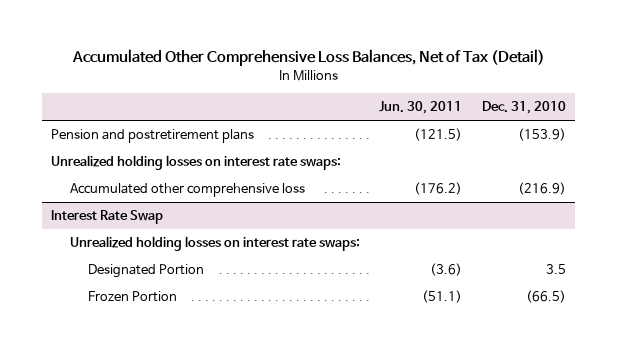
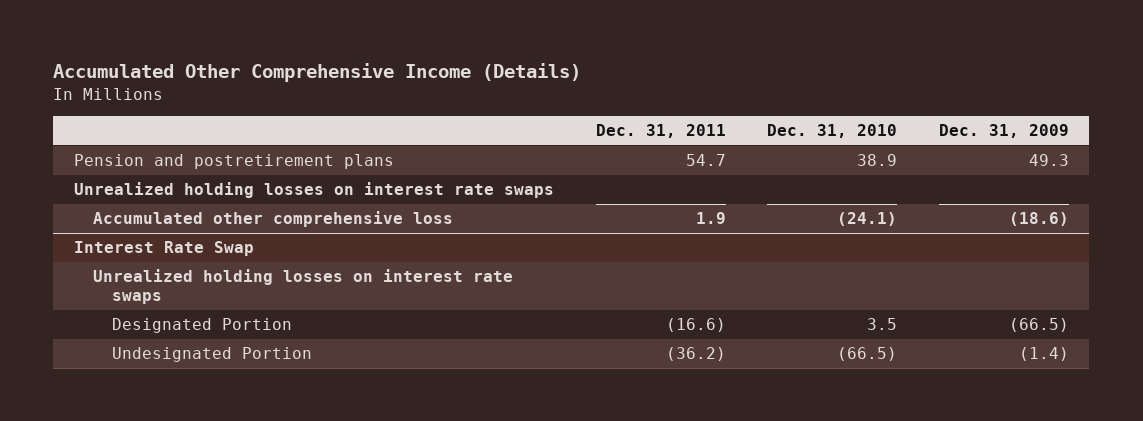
- Accumulated Other Comprehensive Loss Balances, Net of Tax (Detail)
+ Accumulated Other Comprehensive Income (Details)
- | Jun. 30, 2011 | Dec. 31, 2010
+ | Dec. 31, 2011 | Dec. 31, 2010 | Dec. 31, 2009
- Pension and postretirement plans | (121.5) | (153.9)
- Unrealized holding losses on interest rate swaps:
- Accumulated other comprehensive loss | (176.2) | (216.9)
+ Pension and postretirement plans | 54.7 | 38.9 | 49.3
+ Unrealized holding losses on interest rate swaps
+ Accumulated other comprehensive loss | 1.9 | (24.1) | (18.6)
@ Interest Rate Swap
- Unrealized holding losses on interest rate swaps:
+ Unrealized holding losses on interest rate swaps
- Frozen Portion | (51.1) | (66.5)
+ Undesignated Portion | (36.2) | (66.5) | (1.4)

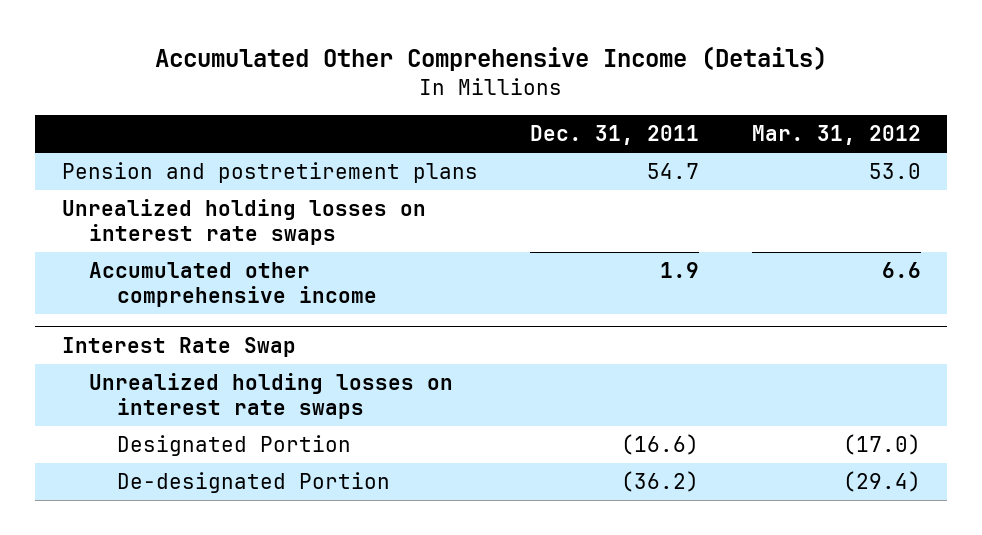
- | Dec. 31, 2011 | Dec. 31, 2010 | Dec. 31, 2009
+ | Dec. 31, 2011 | Mar. 31, 2012
- Accumulated other comprehensive loss | 1.9 | (24.1) | (18.6)
+ Accumulated other comprehensive income | 1.9 | 6.6
@ Interest Rate Swap
- Undesignated Portion | (36.2) | (66.5) | (1.4)
+ De-designated Portion | (36.2) | (29.4)

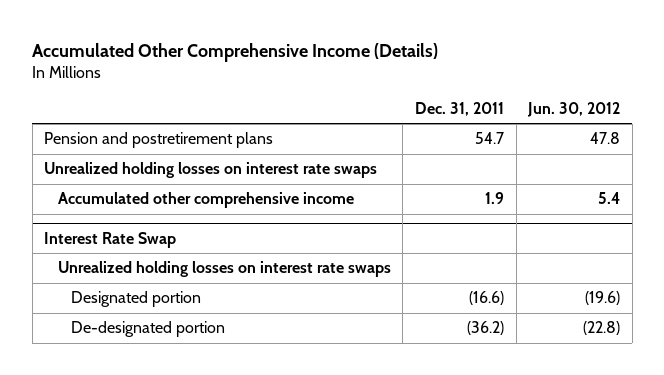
- | Dec. 31, 2011 | Mar. 31, 2012
+ | Dec. 31, 2011 | Jun. 30, 2012
@ Interest Rate Swap
- Designated Portion | (16.6) | (17.0)
- De-designated Portion | (36.2) | (29.4)
+ Designated portion | (16.6) | (19.6)
+ De-designated portion | (36.2) | (22.8)

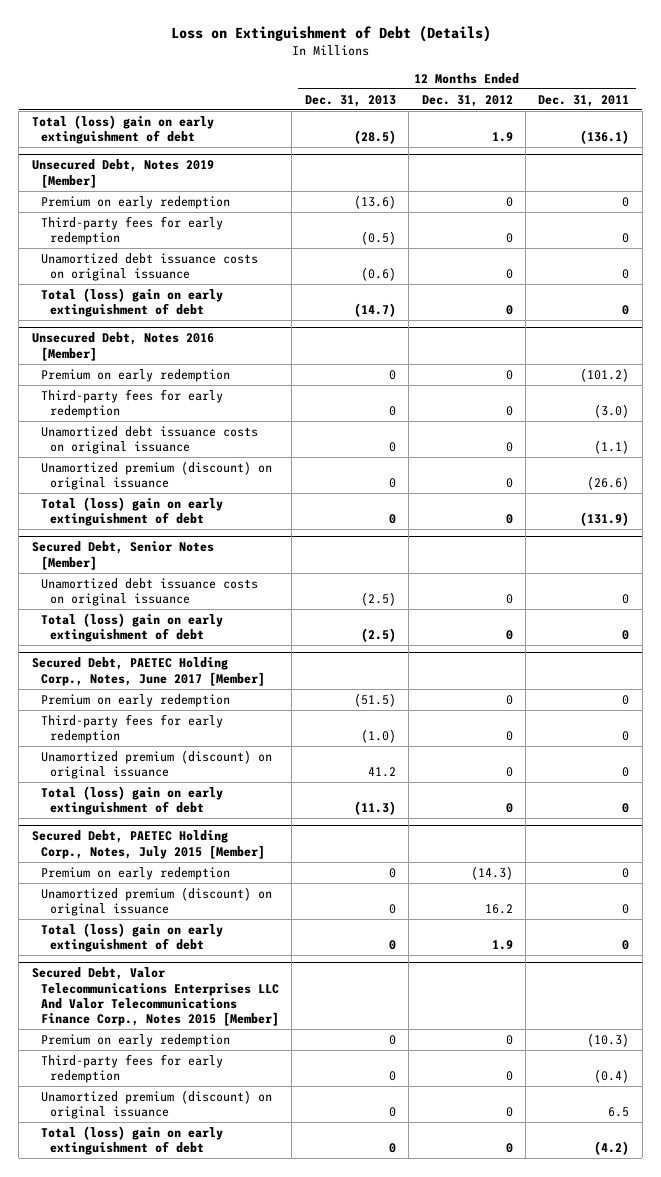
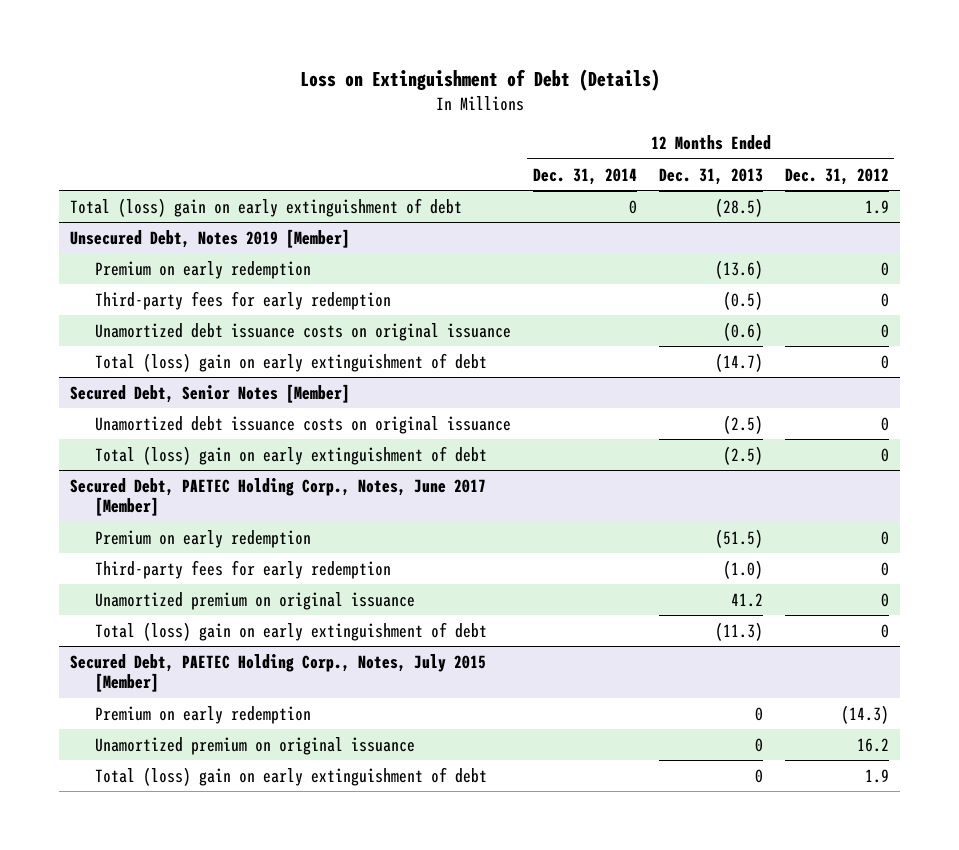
- | 12 Months Ended Dec. 31, 2013 | 12 Months Ended Dec. 31, 2012 | 12 Months Ended Dec. 31, 2011
+ | 12 Months Ended Dec. 31, 2014 | 12 Months Ended Dec. 31, 2013 | 12 Months Ended Dec. 31, 2012
- Unsecured Debt, Notes 2016 [Member]
- Premium on early redemption | 0 | 0 | (101.2)
- Third-party fees for early redemption | 0 | 0 | (3.0)
- Unamortized debt issuance costs on original issuance | 0 | 0 | (1.1)
- Unamortized premium (discount) on original issuance | 0 | 0 | (26.6)
- Total (loss) gain on early extinguishment of debt | 0 | 0 | (131.9)
@ Secured Debt, PAETEC Holding Corp., Notes, June 2017 [Member]
- Unamortized premium (discount) on original issuance | 41.2 | 0 | 0
+ Unamortized premium on original issuance | | 41.2 | 0
@ Secured Debt, PAETEC Holding Corp., Notes, July 2015 [Member]
- Unamortized premium (discount) on original issuance | 0 | 16.2 | 0
+ Unamortized premium on original issuance | | 0 | 16.2
- Secured Debt, Valor Telecommunications Enterprises LLC And Valor Telecommunications Finance Corp., Notes 2015 [Member]
- Premium on early redemption | 0 | 0 | (10.3)
- Third-party fees for early redemption | 0 | 0 | (0.4)
- Unamortized premium (discount) on original issuance | 0 | 0 | 6.5
- Total (loss) gain on early extinguishment of debt | 0 | 0 | (4.2)

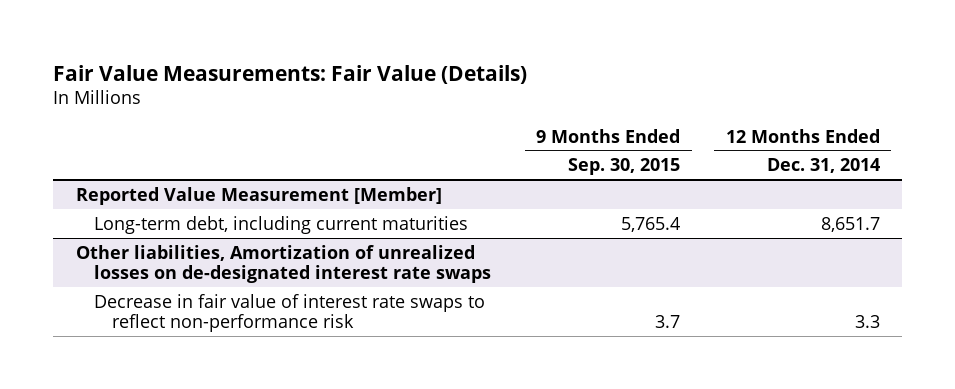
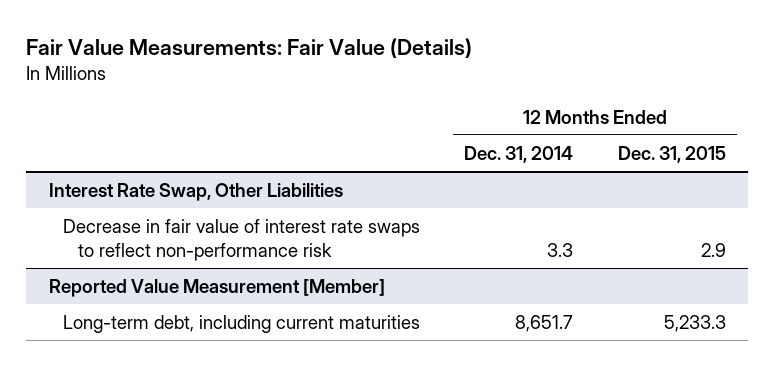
- | 9 Months Ended Sep. 30, 2015 | 12 Months Ended Dec. 31, 2014
+ | 12 Months Ended Dec. 31, 2014 | 12 Months Ended Dec. 31, 2015
+ Interest Rate Swap, Other Liabilities
+ Decrease in fair value of interest rate swaps to reflect non-performance risk | 3.3 | 2.9
- Other liabilities, Amortization of unrealized losses on de-designated interest rate swaps
- Decrease in fair value of interest rate swaps to reflect non-performance risk | 3.7 | 3.3

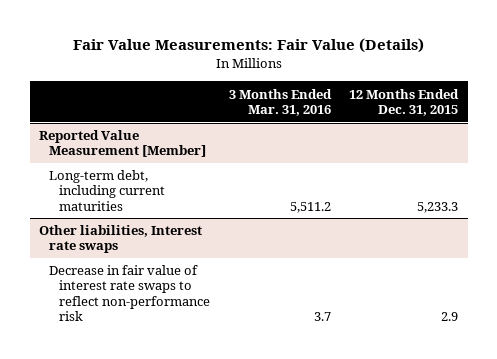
- | 12 Months Ended Dec. 31, 2014 | 12 Months Ended Dec. 31, 2015
+ | 3 Months Ended Mar. 31, 2016 | 12 Months Ended Dec. 31, 2015
- Interest Rate Swap, Other Liabilities
- Decrease in fair value of interest rate swaps to reflect non-performance risk | 3.3 | 2.9
+ Other liabilities, Interest rate swaps
+ Decrease in fair value of interest rate swaps to reflect non-performance risk | 3.7 | 2.9

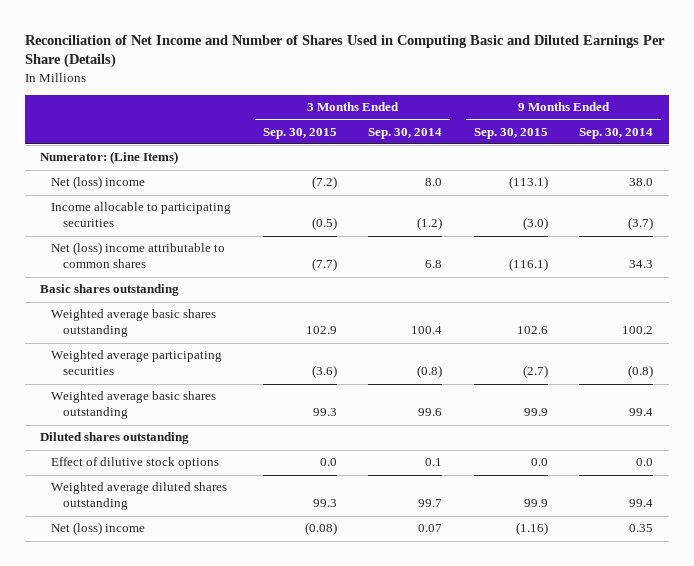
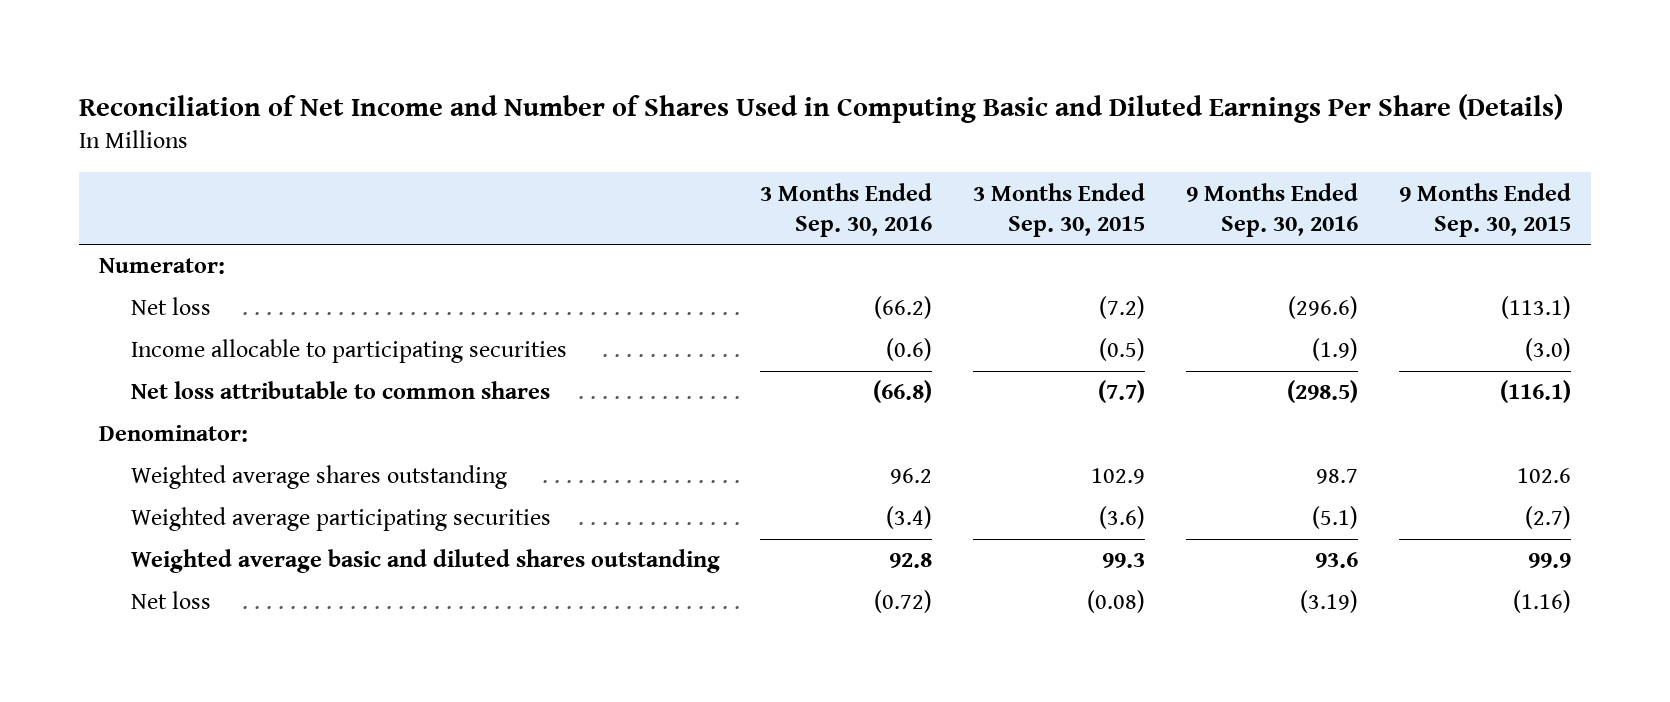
- | 3 Months Ended Sep. 30, 2015 | 3 Months Ended Sep. 30, 2014 | 9 Months Ended Sep. 30, 2015 | 9 Months Ended Sep. 30, 2014
+ | 3 Months Ended Sep. 30, 2016 | 3 Months Ended Sep. 30, 2015 | 9 Months Ended Sep. 30, 2016 | 9 Months Ended Sep. 30, 2015
- Numerator: (Line Items)
- Net (loss) income | (7.2) | 8.0 | (113.1) | 38.0
+ Numerator:
+ Net loss | (66.2) | (7.2) | (296.6) | (113.1)
- Net (loss) income attributable to common shares | (7.7) | 6.8 | (116.1) | 34.3
- Basic shares outstanding
- Weighted average basic shares outstanding | 102.9 | 100.4 | 102.6 | 100.2
+ Net loss attributable to common shares | (66.8) | (7.7) | (298.5) | (116.1)
+ Denominator:
+ Weighted average shares outstanding | 96.2 | 102.9 | 98.7 | 102.6
- Weighted average basic shares outstanding | 99.3 | 99.6 | 99.9 | 99.4
- Diluted shares outstanding
- Effect of dilutive stock options | 0.0 | 0.1 | 0.0 | 0.0
- Weighted average diluted shares outstanding | 99.3 | 99.7 | 99.9 | 99.4
- Net (loss) income | (0.08) | 0.07 | (1.16) | 0.35
+ Weighted average basic and diluted shares outstanding | 92.8 | 99.3 | 93.6 | 99.9
+ Net loss | (0.72) | (0.08) | (3.19) | (1.16)

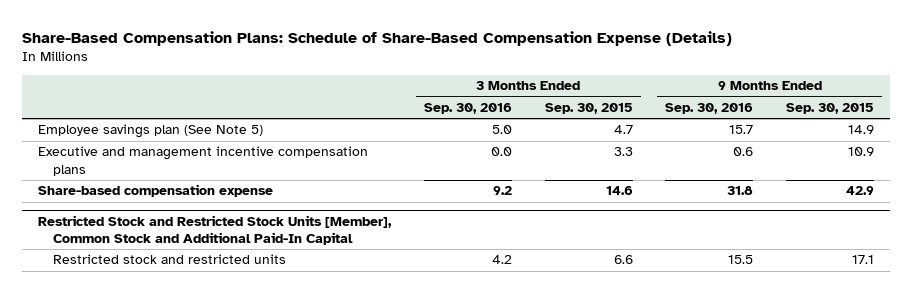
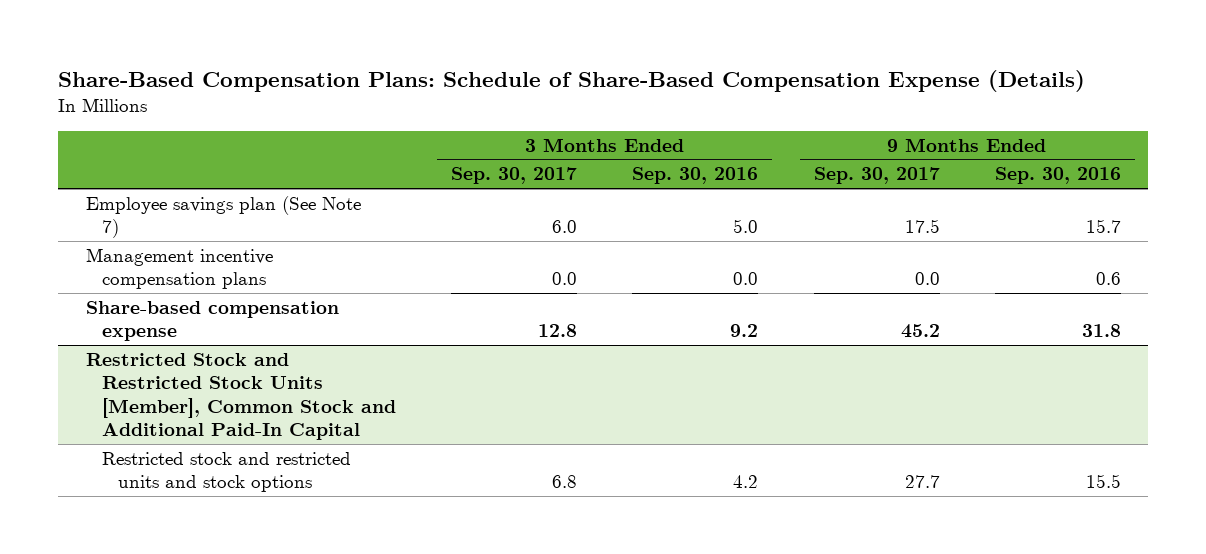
- | 3 Months Ended Sep. 30, 2016 | 3 Months Ended Sep. 30, 2015 | 9 Months Ended Sep. 30, 2016 | 9 Months Ended Sep. 30, 2015
+ | 3 Months Ended Sep. 30, 2017 | 3 Months Ended Sep. 30, 2016 | 9 Months Ended Sep. 30, 2017 | 9 Months Ended Sep. 30, 2016
- Employee savings plan (See Note 5) | 5.0 | 4.7 | 15.7 | 14.9
- Executive and management incentive compensation plans | 0.0 | 3.3 | 0.6 | 10.9
+ Employee savings plan (See Note 7) | 6.0 | 5.0 | 17.5 | 15.7
+ Management incentive compensation plans | 0.0 | 0.0 | 0.0 | 0.6
@ Restricted Stock and Restricted Stock Units [Member], Common Stock and Additional Paid-In Capital
- Restricted stock and restricted units | 4.2 | 6.6 | 15.5 | 17.1
+ Restricted stock and restricted units and stock options | 6.8 | 4.2 | 27.7 | 15.5

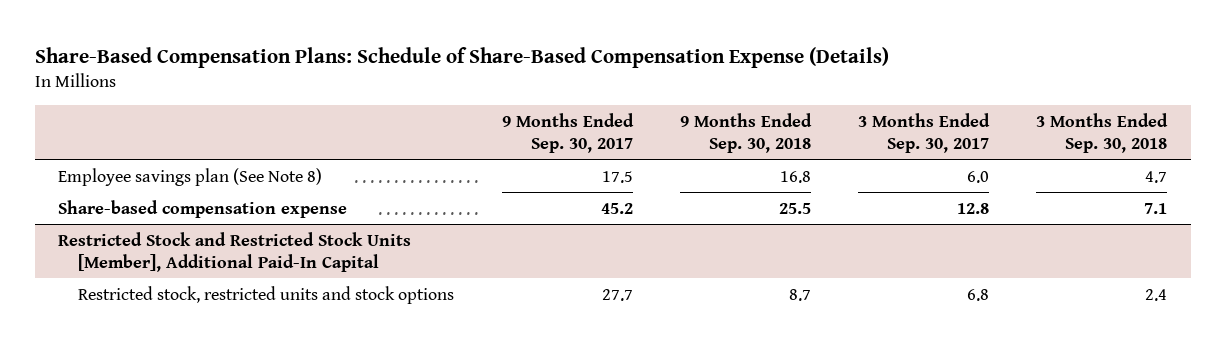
- | 3 Months Ended Sep. 30, 2017 | 3 Months Ended Sep. 30, 2016 | 9 Months Ended Sep. 30, 2017 | 9 Months Ended Sep. 30, 2016
+ | 9 Months Ended Sep. 30, 2017 | 9 Months Ended Sep. 30, 2018 | 3 Months Ended Sep. 30, 2017 | 3 Months Ended Sep. 30, 2018
- Employee savings plan (See Note 7) | 6.0 | 5.0 | 17.5 | 15.7
- Management incentive compensation plans | 0.0 | 0.0 | 0.0 | 0.6
+ Employee savings plan (See Note 8) | 17.5 | 16.8 | 6.0 | 4.7
- Restricted Stock and Restricted Stock Units [Member], Common Stock and Additional Paid-In Capital
- Restricted stock and restricted units and stock options | 6.8 | 4.2 | 27.7 | 15.5
+ Restricted Stock and Restricted Stock Units [Member], Additional Paid-In Capital
+ Restricted stock, restricted units and stock options | 27.7 | 8.7 | 6.8 | 2.4

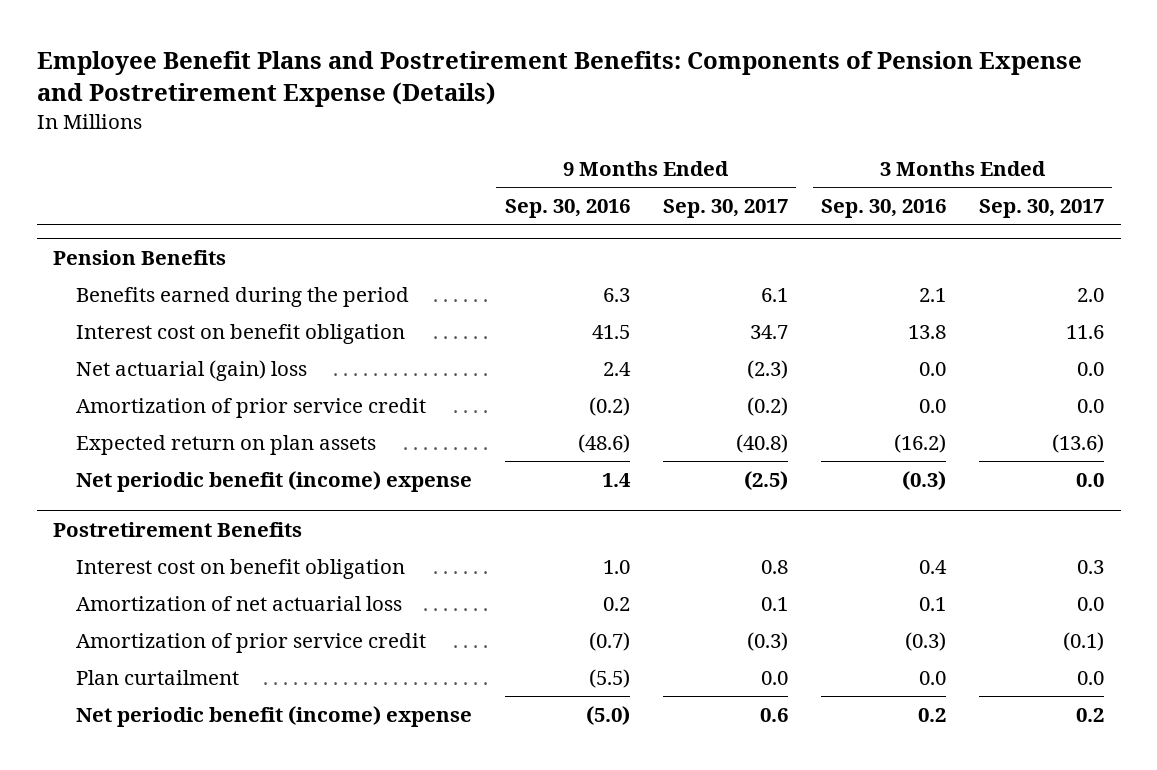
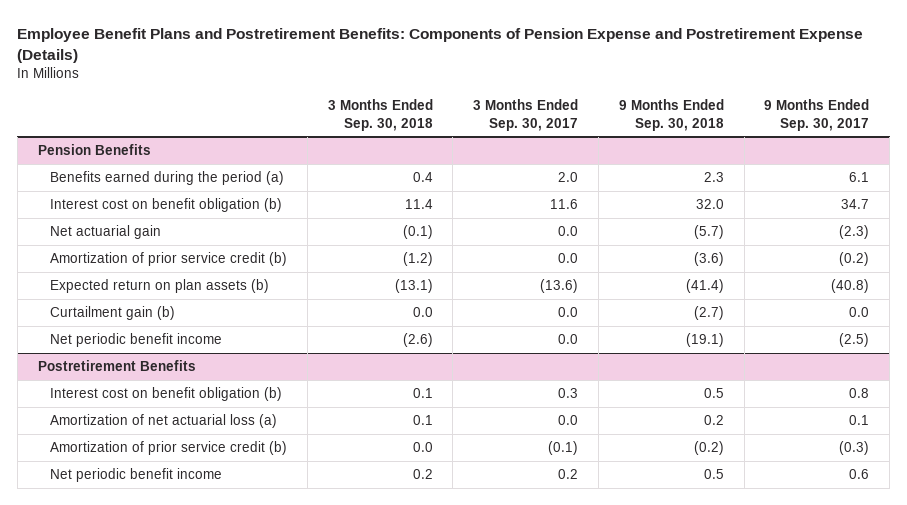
- | 9 Months Ended Sep. 30, 2016 | 9 Months Ended Sep. 30, 2017 | 3 Months Ended Sep. 30, 2016 | 3 Months Ended Sep. 30, 2017
+ | 3 Months Ended Sep. 30, 2018 | 3 Months Ended Sep. 30, 2017 | 9 Months Ended Sep. 30, 2018 | 9 Months Ended Sep. 30, 2017
@ Pension Benefits
- Benefits earned during the period | 6.3 | 6.1 | 2.1 | 2.0
- Interest cost on benefit obligation | 41.5 | 34.7 | 13.8 | 11.6
- Net actuarial (gain) loss | 2.4 | (2.3) | 0.0 | 0.0
- Amortization of prior service credit | (0.2) | (0.2) | 0.0 | 0.0
- Expected return on plan assets | (48.6) | (40.8) | (16.2) | (13.6)
- Net periodic benefit (income) expense | 1.4 | (2.5) | (0.3) | 0.0
+ Benefits earned during the period (a) | 0.4 | 2.0 | 2.3 | 6.1
+ Interest cost on benefit obligation (b) | 11.4 | 11.6 | 32.0 | 34.7
+ Net actuarial gain | (0.1) | 0.0 | (5.7) | (2.3)
+ Amortization of prior service credit (b) | (1.2) | 0.0 | (3.6) | (0.2)
+ Expected return on plan assets (b) | (13.1) | (13.6) | (41.4) | (40.8)
+ Curtailment gain (b) | 0.0 | 0.0 | (2.7) | 0.0
+ Net periodic benefit income | (2.6) | 0.0 | (19.1) | (2.5)
@ Postretirement Benefits
- Interest cost on benefit obligation | 1.0 | 0.8 | 0.4 | 0.3
- Amortization of net actuarial loss | 0.2 | 0.1 | 0.1 | 0.0
- Amortization of prior service credit | (0.7) | (0.3) | (0.3) | (0.1)
- Plan curtailment | (5.5) | 0.0 | 0.0 | 0.0
- Net periodic benefit (income) expense | (5.0) | 0.6 | 0.2 | 0.2
+ Interest cost on benefit obligation (b) | 0.1 | 0.3 | 0.5 | 0.8
+ Amortization of net actuarial loss (a) | 0.1 | 0.0 | 0.2 | 0.1
+ Amortization of prior service credit (b) | 0.0 | (0.1) | (0.2) | (0.3)
+ Net periodic benefit income | 0.2 | 0.2 | 0.5 | 0.6

